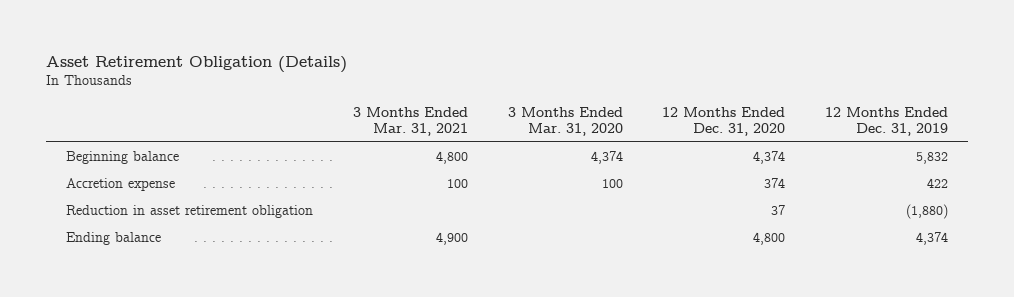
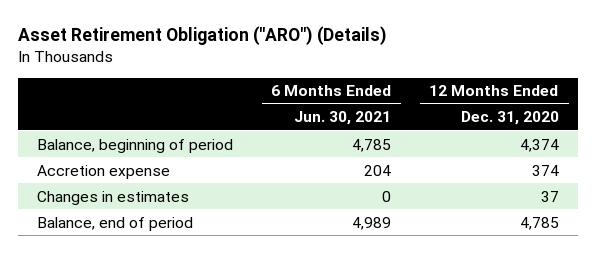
- Asset Retirement Obligation (Details)
+ Asset Retirement Obligation ("ARO") (Details)
- | 3 Months Ended Mar. 31, 2021 | 3 Months Ended Mar. 31, 2020 | 12 Months Ended Dec. 31, 2020 | 12 Months Ended Dec. 31, 2019
+ | 6 Months Ended Jun. 30, 2021 | 12 Months Ended Dec. 31, 2020
- Beginning balance | 4,800 | 4,374 | 4,374 | 5,832
+ Balance, beginning of period | 4,785 | 4,374
- Reduction in asset retirement obligation | | | 37 | (1,880)
- Ending balance | 4,900 | | 4,800 | 4,374
+ Changes in estimates | 0 | 37
+ Balance, end of period | 4,989 | 4,785

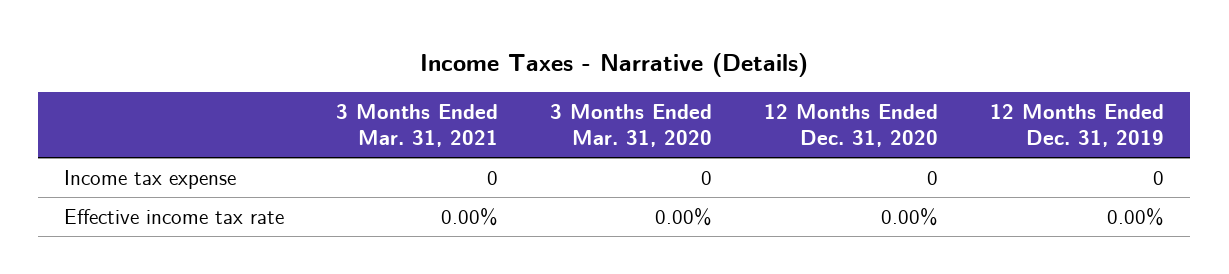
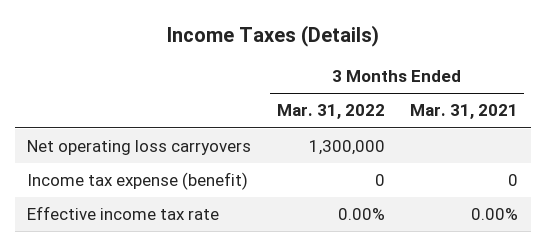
- Income Taxes - Narrative (Details)
+ Income Taxes (Details)
- | 3 Months Ended Mar. 31, 2021 | 3 Months Ended Mar. 31, 2020 | 12 Months Ended Dec. 31, 2020 | 12 Months Ended Dec. 31, 2019
+ | 3 Months Ended Mar. 31, 2022 | 3 Months Ended Mar. 31, 2021
- Income tax expense | 0 | 0 | 0 | 0
+ Net operating loss carryovers | 1,300,000 |
+ Income tax expense (benefit) | 0 | 0

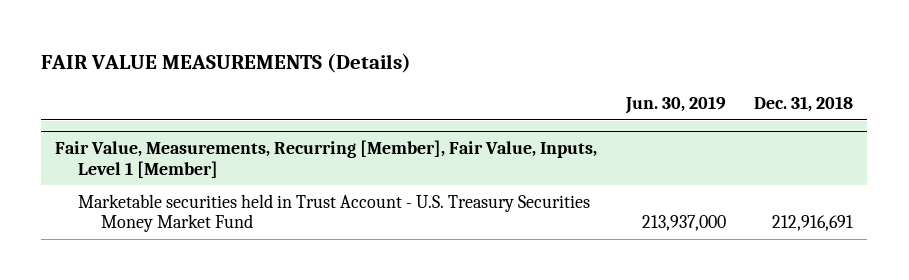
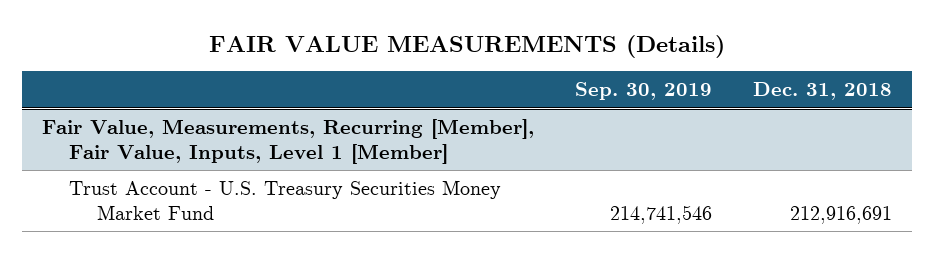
- | Jun. 30, 2019 | Dec. 31, 2018
+ | Sep. 30, 2019 | Dec. 31, 2018
@ Fair Value, Measurements, Recurring [Member], Fair Value, Inputs, Level 1 [Member]
- Marketable securities held in Trust Account - U.S. Treasury Securities Money Market Fund | 213,937,000 | 212,916,691
+ Trust Account - U.S. Treasury Securities Money Market Fund | 214,741,546 | 212,916,691

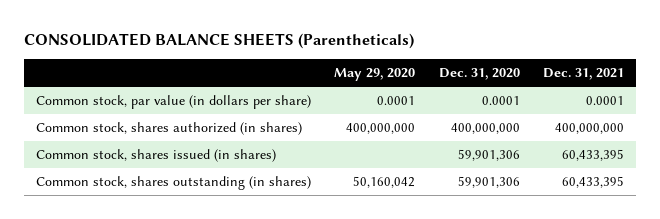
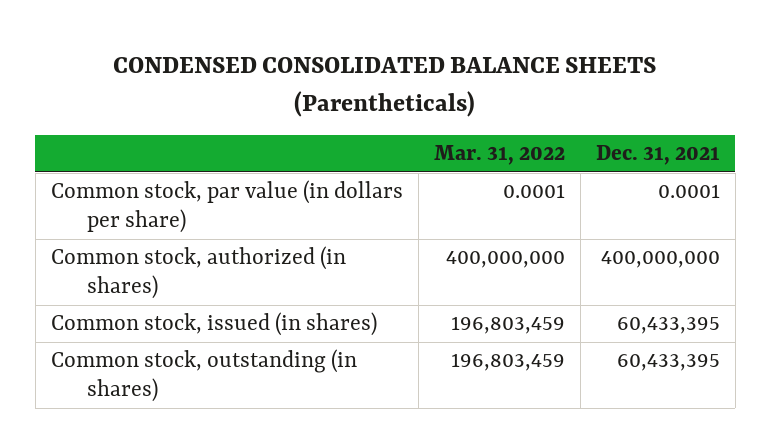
- CONSOLIDATED BALANCE SHEETS (Parentheticals)
+ CONDENSED CONSOLIDATED BALANCE SHEETS (Parentheticals)
- | May 29, 2020 | Dec. 31, 2020 | Dec. 31, 2021
+ | Mar. 31, 2022 | Dec. 31, 2021
- Common stock, shares authorized (in shares) | 400,000,000 | 400,000,000 | 400,000,000
- Common stock, shares issued (in shares) | | 59,901,306 | 60,433,395
- Common stock, shares outstanding (in shares) | 50,160,042 | 59,901,306 | 60,433,395
+ Common stock, authorized (in shares) | 400,000,000 | 400,000,000
+ Common stock, issued (in shares) | 196,803,459 | 60,433,395
+ Common stock, outstanding (in shares) | 196,803,459 | 60,433,395

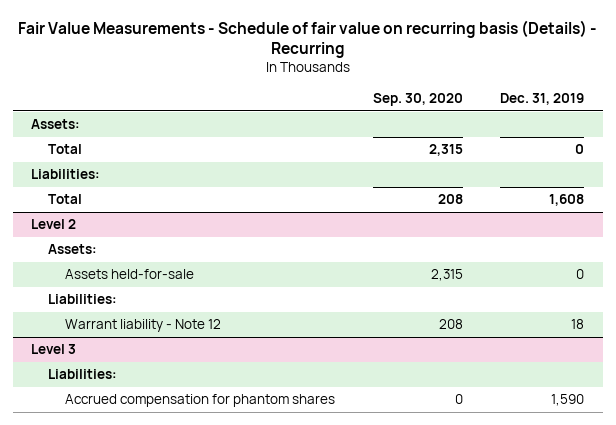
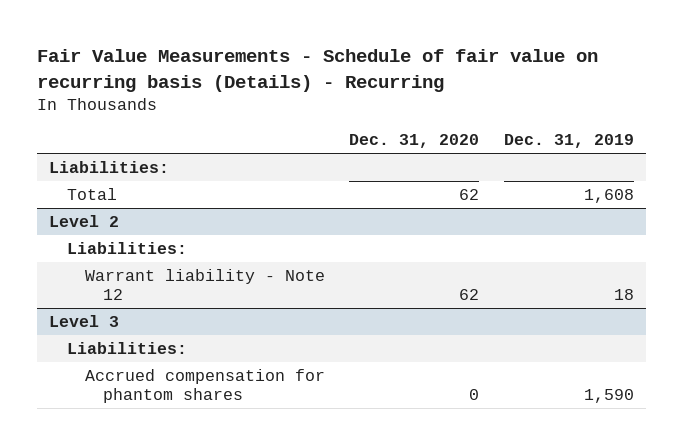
- | Sep. 30, 2020 | Dec. 31, 2019
+ | Dec. 31, 2020 | Dec. 31, 2019
- Assets:
- Total | 2,315 | 0
@ Level 2
- Assets:
- Assets held-for-sale | 2,315 | 0

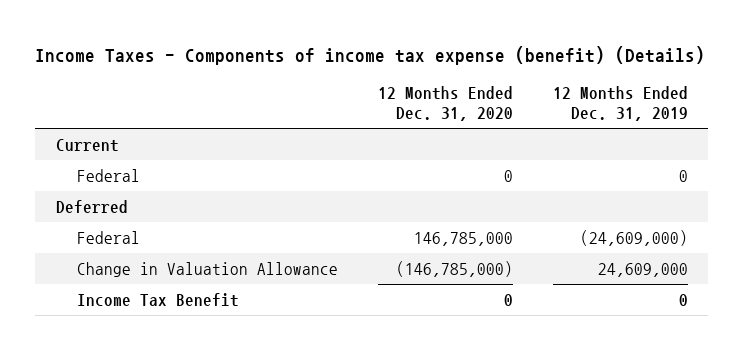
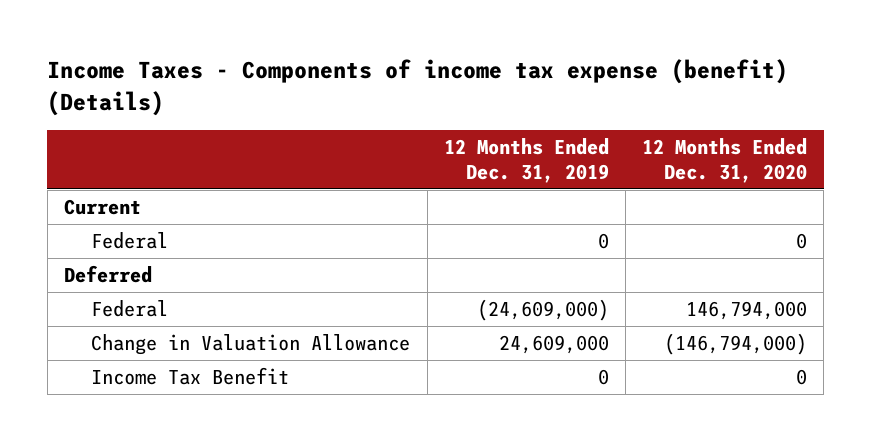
- | 12 Months Ended Dec. 31, 2020 | 12 Months Ended Dec. 31, 2019
+ | 12 Months Ended Dec. 31, 2019 | 12 Months Ended Dec. 31, 2020
- Federal | 146,785,000 | (24,609,000)
- Change in Valuation Allowance | (146,785,000) | 24,609,000
+ Federal | (24,609,000) | 146,794,000
+ Change in Valuation Allowance | 24,609,000 | (146,794,000)

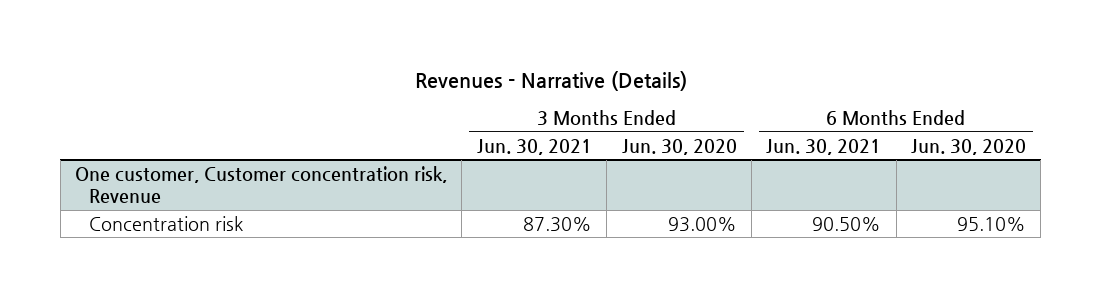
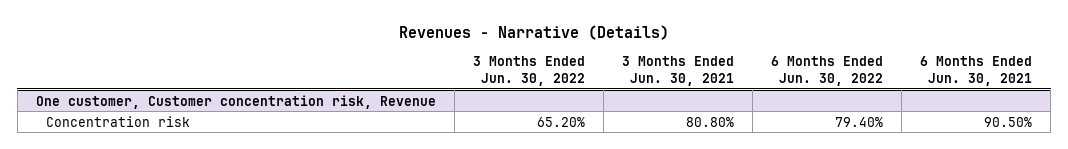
- | 3 Months Ended Jun. 30, 2021 | 3 Months Ended Jun. 30, 2020 | 6 Months Ended Jun. 30, 2021 | 6 Months Ended Jun. 30, 2020
+ | 3 Months Ended Jun. 30, 2022 | 3 Months Ended Jun. 30, 2021 | 6 Months Ended Jun. 30, 2022 | 6 Months Ended Jun. 30, 2021
@ One customer, Customer concentration risk, Revenue
- Concentration risk | 87.30% | 93.00% | 90.50% | 95.10%
+ Concentration risk | 65.20% | 80.80% | 79.40% | 90.50%

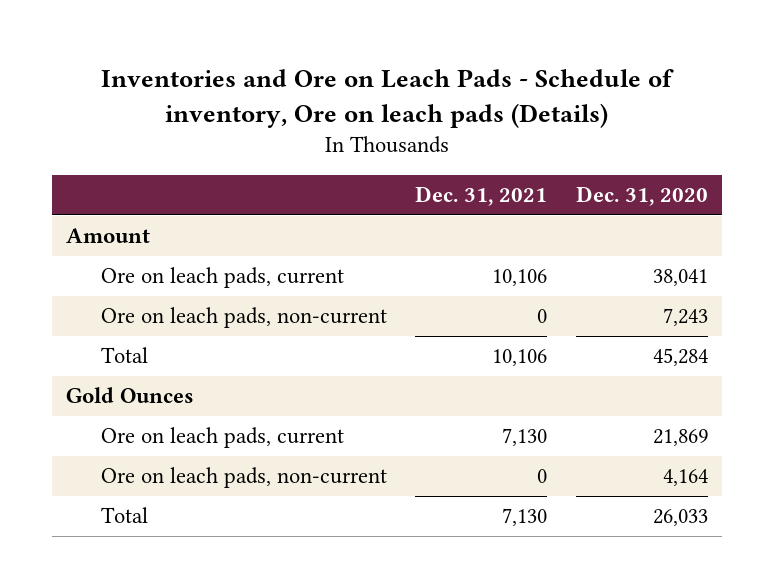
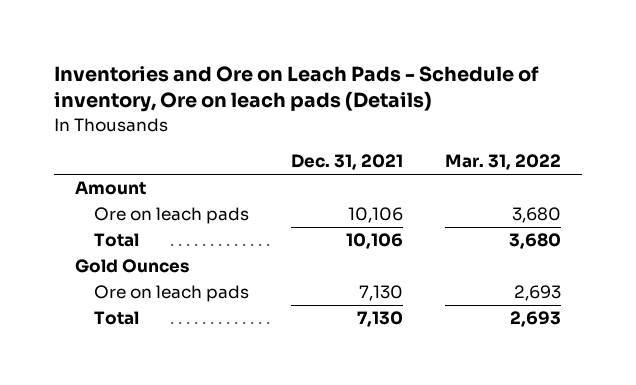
- | Dec. 31, 2021 | Dec. 31, 2020
+ | Dec. 31, 2021 | Mar. 31, 2022
- Ore on leach pads, current | 10,106 | 38,041
- Ore on leach pads, non-current | 0 | 7,243
+ Ore on leach pads | 10,106 | 3,680
- Ore on leach pads, current | 7,130 | 21,869
- Ore on leach pads, non-current | 0 | 4,164
+ Ore on leach pads | 7,130 | 2,693

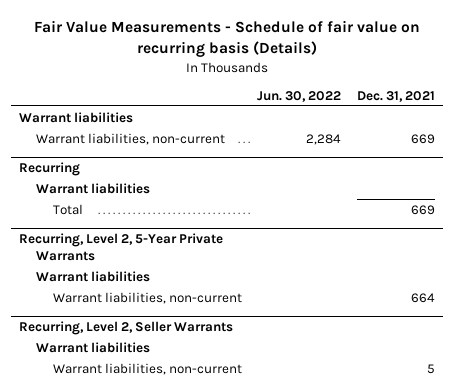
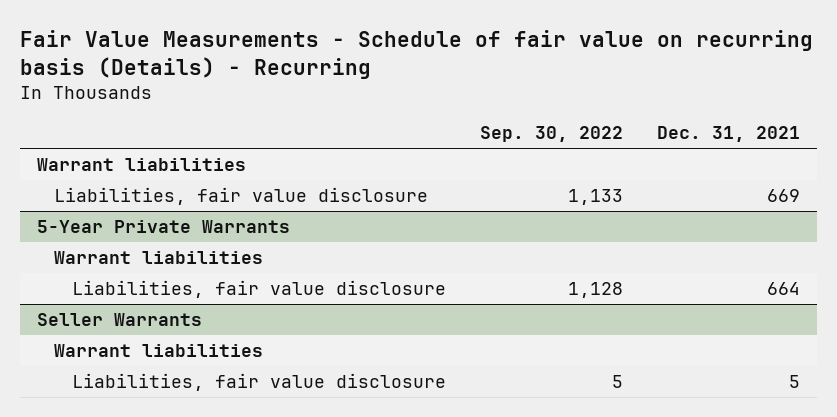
- Fair Value Measurements - Schedule of fair value on recurring basis (Details)
+ Fair Value Measurements - Schedule of fair value on recurring basis (Details) - Recurring
- | Jun. 30, 2022 | Dec. 31, 2021
+ | Sep. 30, 2022 | Dec. 31, 2021
- Warrant liabilities, non-current | 2,284 | 669
- Recurring
- Warrant liabilities
- Total | | 669
- Recurring, Level 2, 5-Year Private Warrants
+ Liabilities, fair value disclosure | 1,133 | 669
+ 5-Year Private Warrants
- Warrant liabilities, non-current | | 664
- Recurring, Level 2, Seller Warrants
+ Liabilities, fair value disclosure | 1,128 | 664
+ Seller Warrants
- Warrant liabilities, non-current | | 5
+ Liabilities, fair value disclosure | 5 | 5

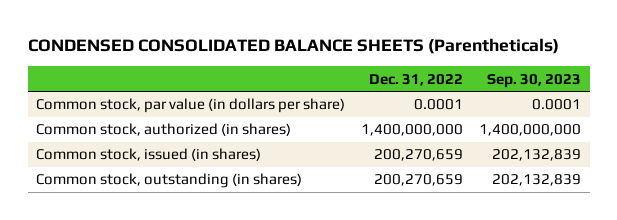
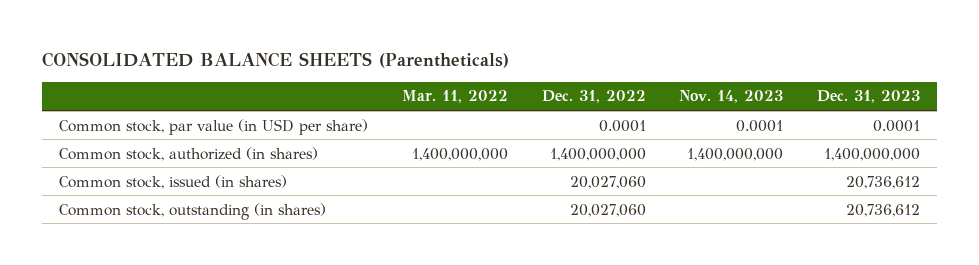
- CONDENSED CONSOLIDATED BALANCE SHEETS (Parentheticals)
+ CONSOLIDATED BALANCE SHEETS (Parentheticals)
- | Dec. 31, 2022 | Sep. 30, 2023
+ | Mar. 11, 2022 | Dec. 31, 2022 | Nov. 14, 2023 | Dec. 31, 2023
- Common stock, par value (in dollars per share) | 0.0001 | 0.0001
+ Common stock, par value (in USD per share) | | 0.0001 | 0.0001 | 0.0001
- Common stock, issued (in shares) | 200,270,659 | 202,132,839
- Common stock, outstanding (in shares) | 200,270,659 | 202,132,839
+ Common stock, issued (in shares) | | 20,027,060 | | 20,736,612
+ Common stock, outstanding (in shares) | | 20,027,060 | | 20,736,612

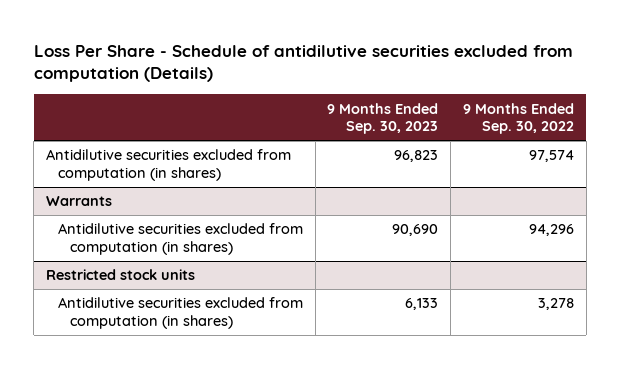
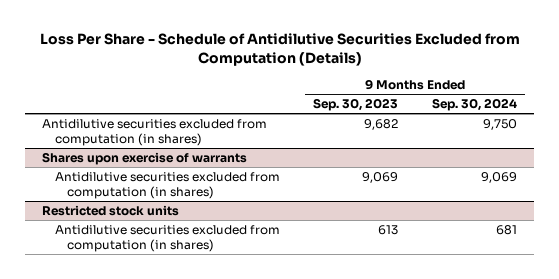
- Loss Per Share - Schedule of antidilutive securities excluded from computation (Details)
+ Loss Per Share - Schedule of Antidilutive Securities Excluded from Computation (Details)
- | 9 Months Ended Sep. 30, 2023 | 9 Months Ended Sep. 30, 2022
+ | 9 Months Ended Sep. 30, 2023 | 9 Months Ended Sep. 30, 2024
- Antidilutive securities excluded from computation (in shares) | 96,823 | 97,574
- Warrants
- Antidilutive securities excluded from computation (in shares) | 90,690 | 94,296
+ Antidilutive securities excluded from computation (in shares) | 9,682 | 9,750
+ Shares upon exercise of warrants
+ Antidilutive securities excluded from computation (in shares) | 9,069 | 9,069
@ Restricted stock units
- Antidilutive securities excluded from computation (in shares) | 6,133 | 3,278
+ Antidilutive securities excluded from computation (in shares) | 613 | 681

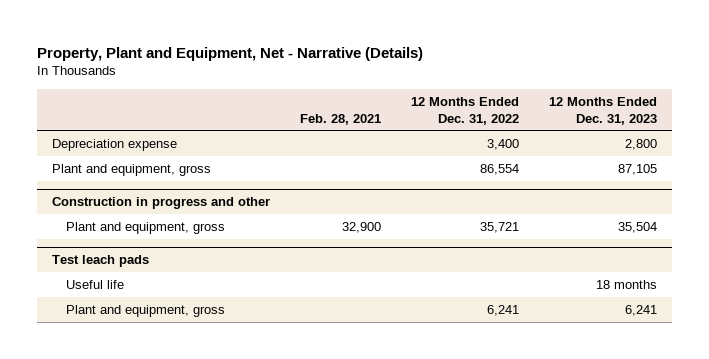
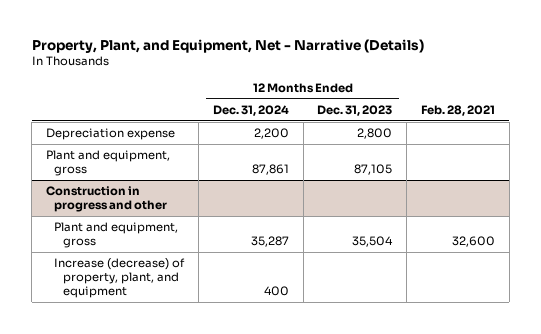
- Property, Plant and Equipment, Net - Narrative (Details)
+ Property, Plant, and Equipment, Net - Narrative (Details)
- | Feb. 28, 2021 | 12 Months Ended Dec. 31, 2022 | 12 Months Ended Dec. 31, 2023
+ | 12 Months Ended Dec. 31, 2024 | 12 Months Ended Dec. 31, 2023 | Feb. 28, 2021
@ Construction in progress and other
- Plant and equipment, gross | 32,900 | 35,721 | 35,504
- Test leach pads
- Useful life | | | 18 months
- Plant and equipment, gross | | 6,241 | 6,241
@ Construction in progress and other
+ Plant and equipment, gross | 35,287 | 35,504 | 32,600
+ Increase (decrease) of property, plant, and equipment | 400 | |

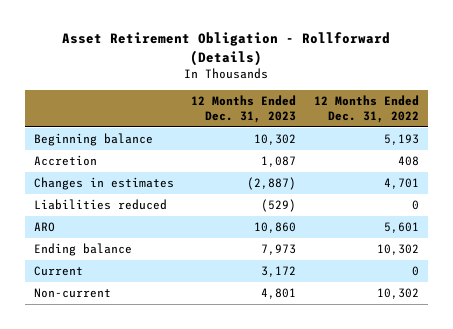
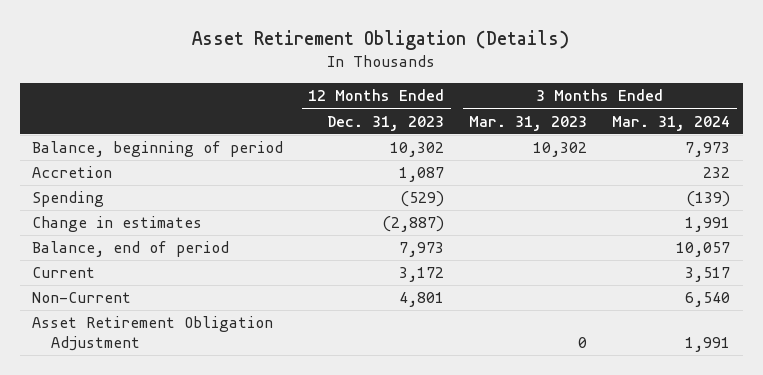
- Asset Retirement Obligation - Rollforward (Details)
+ Asset Retirement Obligation (Details)
- | 12 Months Ended Dec. 31, 2023 | 12 Months Ended Dec. 31, 2022
+ | 12 Months Ended Dec. 31, 2023 | 3 Months Ended Mar. 31, 2023 | 3 Months Ended Mar. 31, 2024
- Beginning balance | 10,302 | 5,193
+ Balance, beginning of period | 10,302 | 10,302 | 7,973
- Changes in estimates | (2,887) | 4,701
- Liabilities reduced | (529) | 0
- ARO | 10,860 | 5,601
- Ending balance | 7,973 | 10,302
+ Spending | (529) | | (139)
+ Change in estimates | (2,887) | | 1,991
+ Balance, end of period | 7,973 | | 10,057
- Non-current | 4,801 | 10,302
+ Non-Current | 4,801 | | 6,540
+ Asset Retirement Obligation Adjustment | | 0 | 1,991

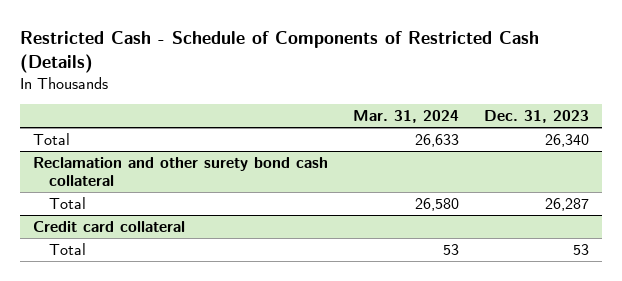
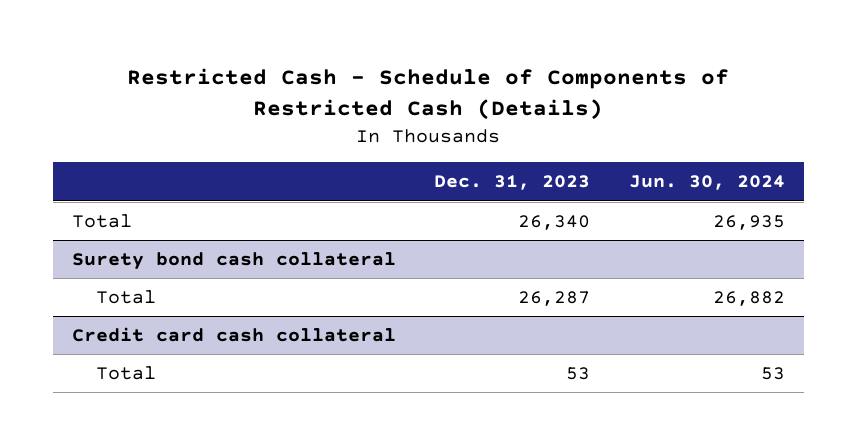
- | Mar. 31, 2024 | Dec. 31, 2023
+ | Dec. 31, 2023 | Jun. 30, 2024
- Reclamation and other surety bond cash collateral
+ Surety bond cash collateral
- Credit card collateral
+ Credit card cash collateral

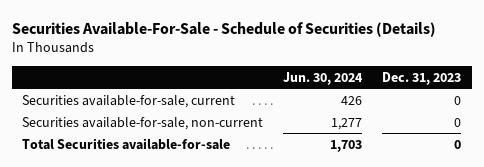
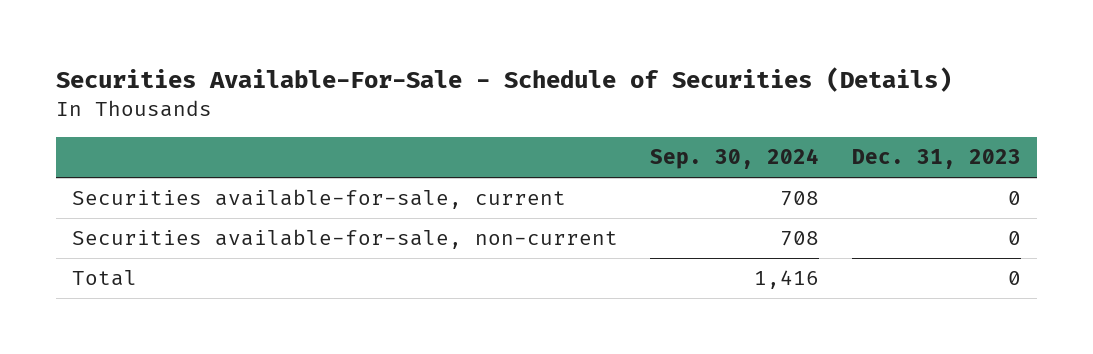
- | Jun. 30, 2024 | Dec. 31, 2023
+ | Sep. 30, 2024 | Dec. 31, 2023
- Total Securities available-for-sale | 1,703 | 0
+ Total | 1,416 | 0

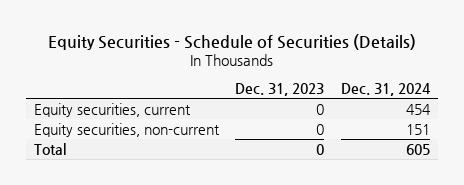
- Securities Available-For-Sale - Schedule of Securities (Details)
+ Equity Securities - Schedule of Securities (Details)
- | Sep. 30, 2024 | Dec. 31, 2023
+ | Dec. 31, 2023 | Dec. 31, 2024
- Securities available-for-sale, current | 708 | 0
- Securities available-for-sale, non-current | 708 | 0
+ Equity securities, current | 0 | 454
+ Equity securities, non-current | 0 | 151

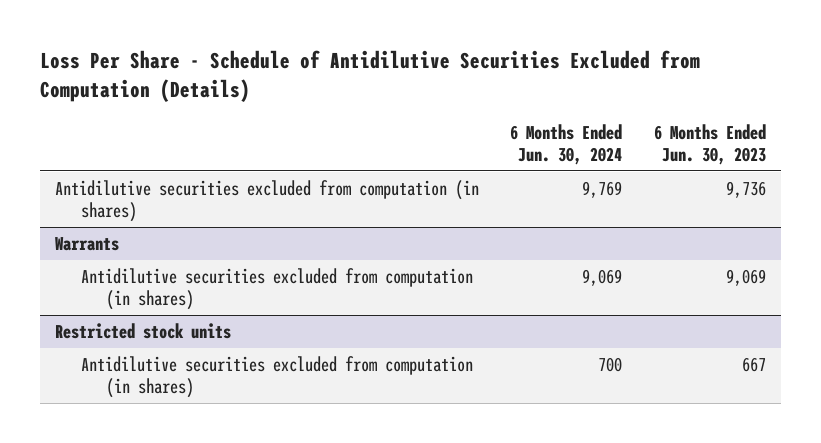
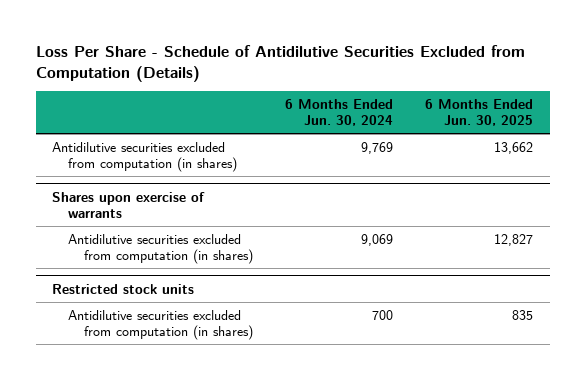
- | 6 Months Ended Jun. 30, 2024 | 6 Months Ended Jun. 30, 2023
+ | 6 Months Ended Jun. 30, 2024 | 6 Months Ended Jun. 30, 2025
- Warrants
+ Shares upon exercise of warrants

